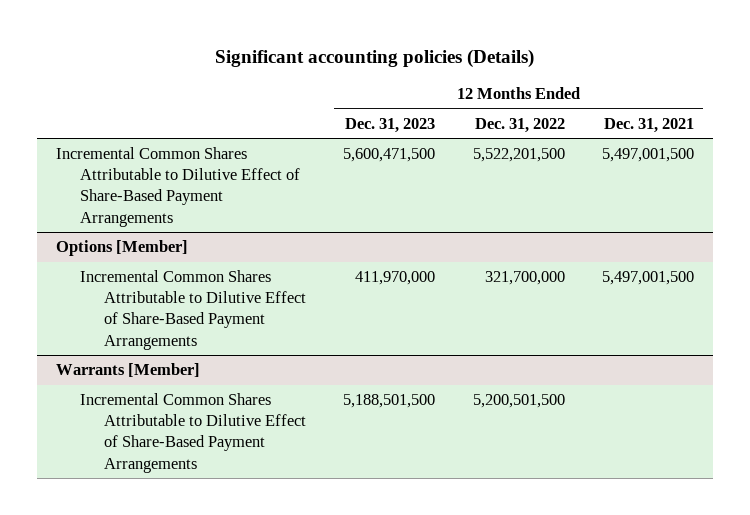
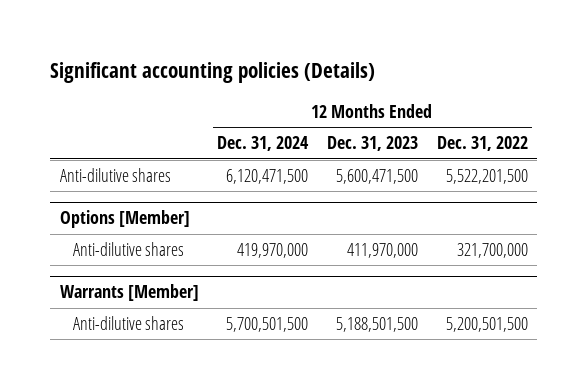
- | 12 Months Ended Dec. 31, 2023 | 12 Months Ended Dec. 31, 2022 | 12 Months Ended Dec. 31, 2021
+ | 12 Months Ended Dec. 31, 2024 | 12 Months Ended Dec. 31, 2023 | 12 Months Ended Dec. 31, 2022
- Incremental Common Shares Attributable to Dilutive Effect of Share-Based Payment Arrangements | 5,600,471,500 | 5,522,201,500 | 5,497,001,500
+ Anti-dilutive shares | 6,120,471,500 | 5,600,471,500 | 5,522,201,500
@ Options [Member]
- Incremental Common Shares Attributable to Dilutive Effect of Share-Based Payment Arrangements | 411,970,000 | 321,700,000 | 5,497,001,500
+ Anti-dilutive shares | 419,970,000 | 411,970,000 | 321,700,000
@ Warrants [Member]
- Incremental Common Shares Attributable to Dilutive Effect of Share-Based Payment Arrangements | 5,188,501,500 | 5,200,501,500 |
+ Anti-dilutive shares | 5,700,501,500 | 5,188,501,500 | 5,200,501,500

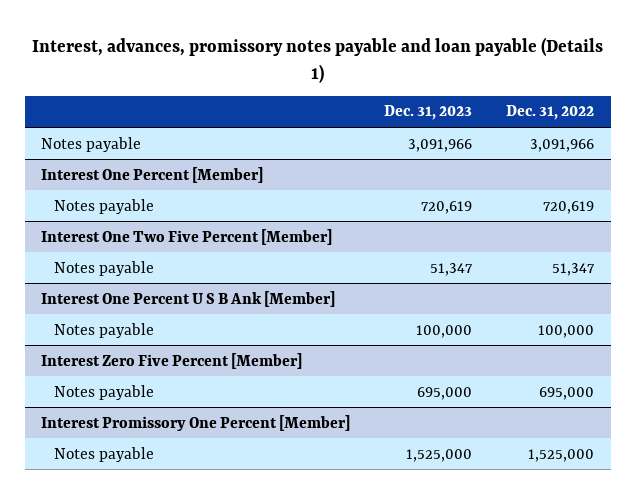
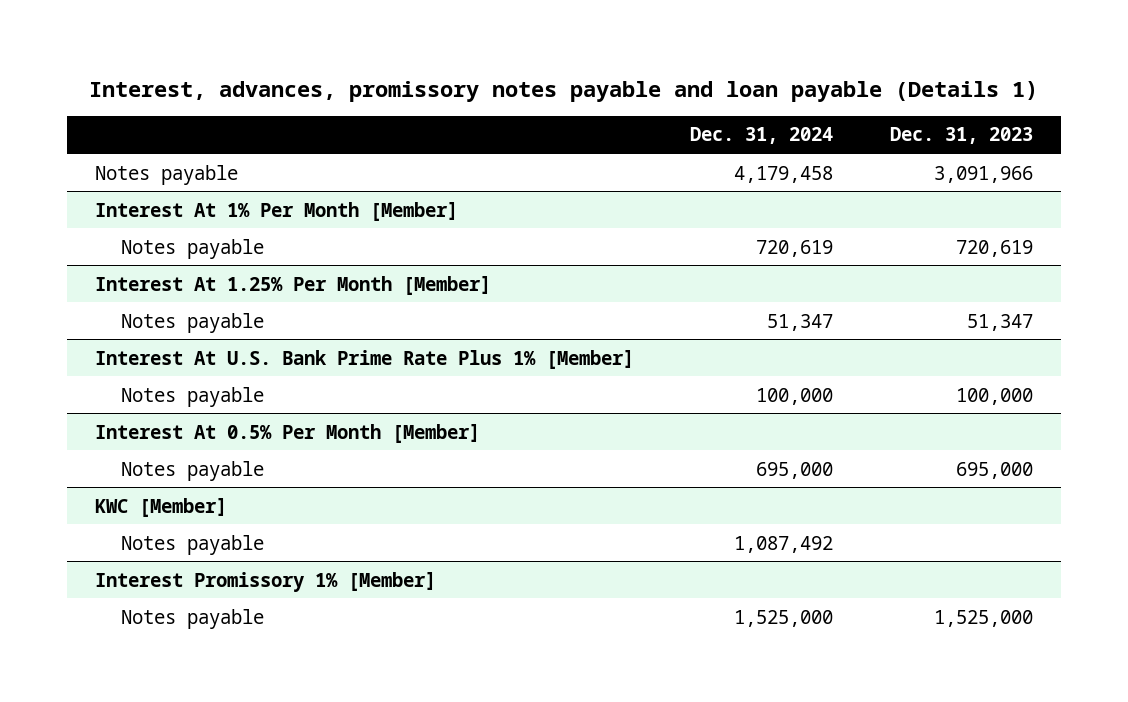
- | Dec. 31, 2023 | Dec. 31, 2022
+ | Dec. 31, 2024 | Dec. 31, 2023
- Interest One Percent [Member]
+ Interest At 1% Per Month [Member]
- Interest One Two Five Percent [Member]
+ Interest At 1.25% Per Month [Member]
- Interest One Percent U S B Ank [Member]
+ Interest At U.S. Bank Prime Rate Plus 1% [Member]
- Interest Zero Five Percent [Member]
+ Interest At 0.5% Per Month [Member]
- Interest Promissory One Percent [Member]
+ KWC [Member]
+ Notes payable | 1,087,492 |
+ Interest Promissory 1% [Member]

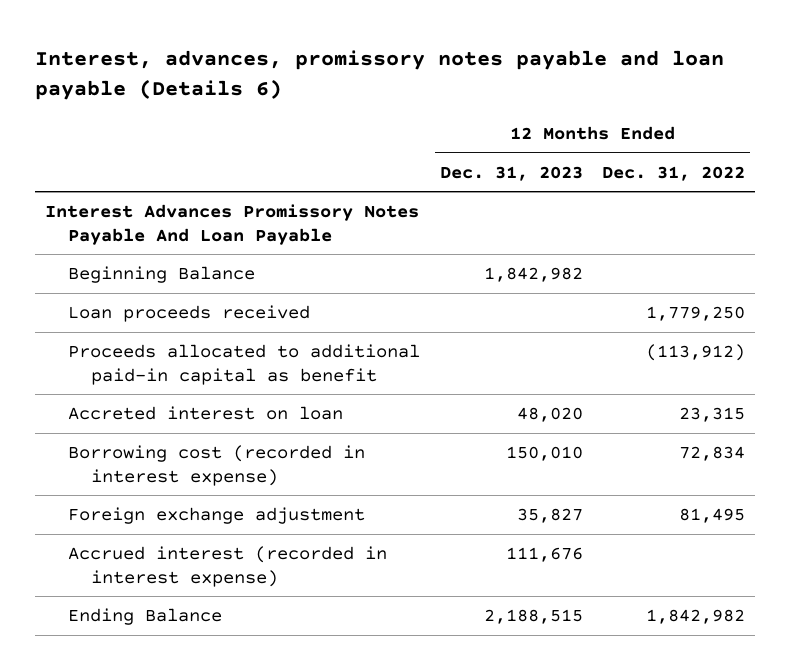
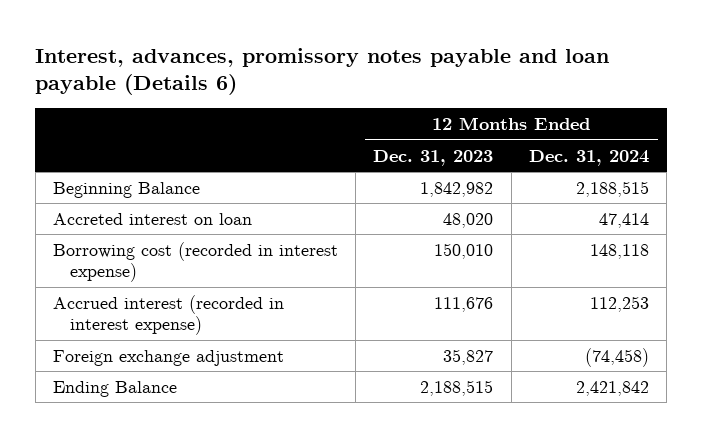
- | 12 Months Ended Dec. 31, 2023 | 12 Months Ended Dec. 31, 2022
+ | 12 Months Ended Dec. 31, 2023 | 12 Months Ended Dec. 31, 2024
- Interest Advances Promissory Notes Payable And Loan Payable
- Loan proceeds received | | 1,779,250
- Proceeds allocated to additional paid-in capital as benefit | | (113,912)
moved down: Foreign exchange adjustment | 35,827 | (74,458)

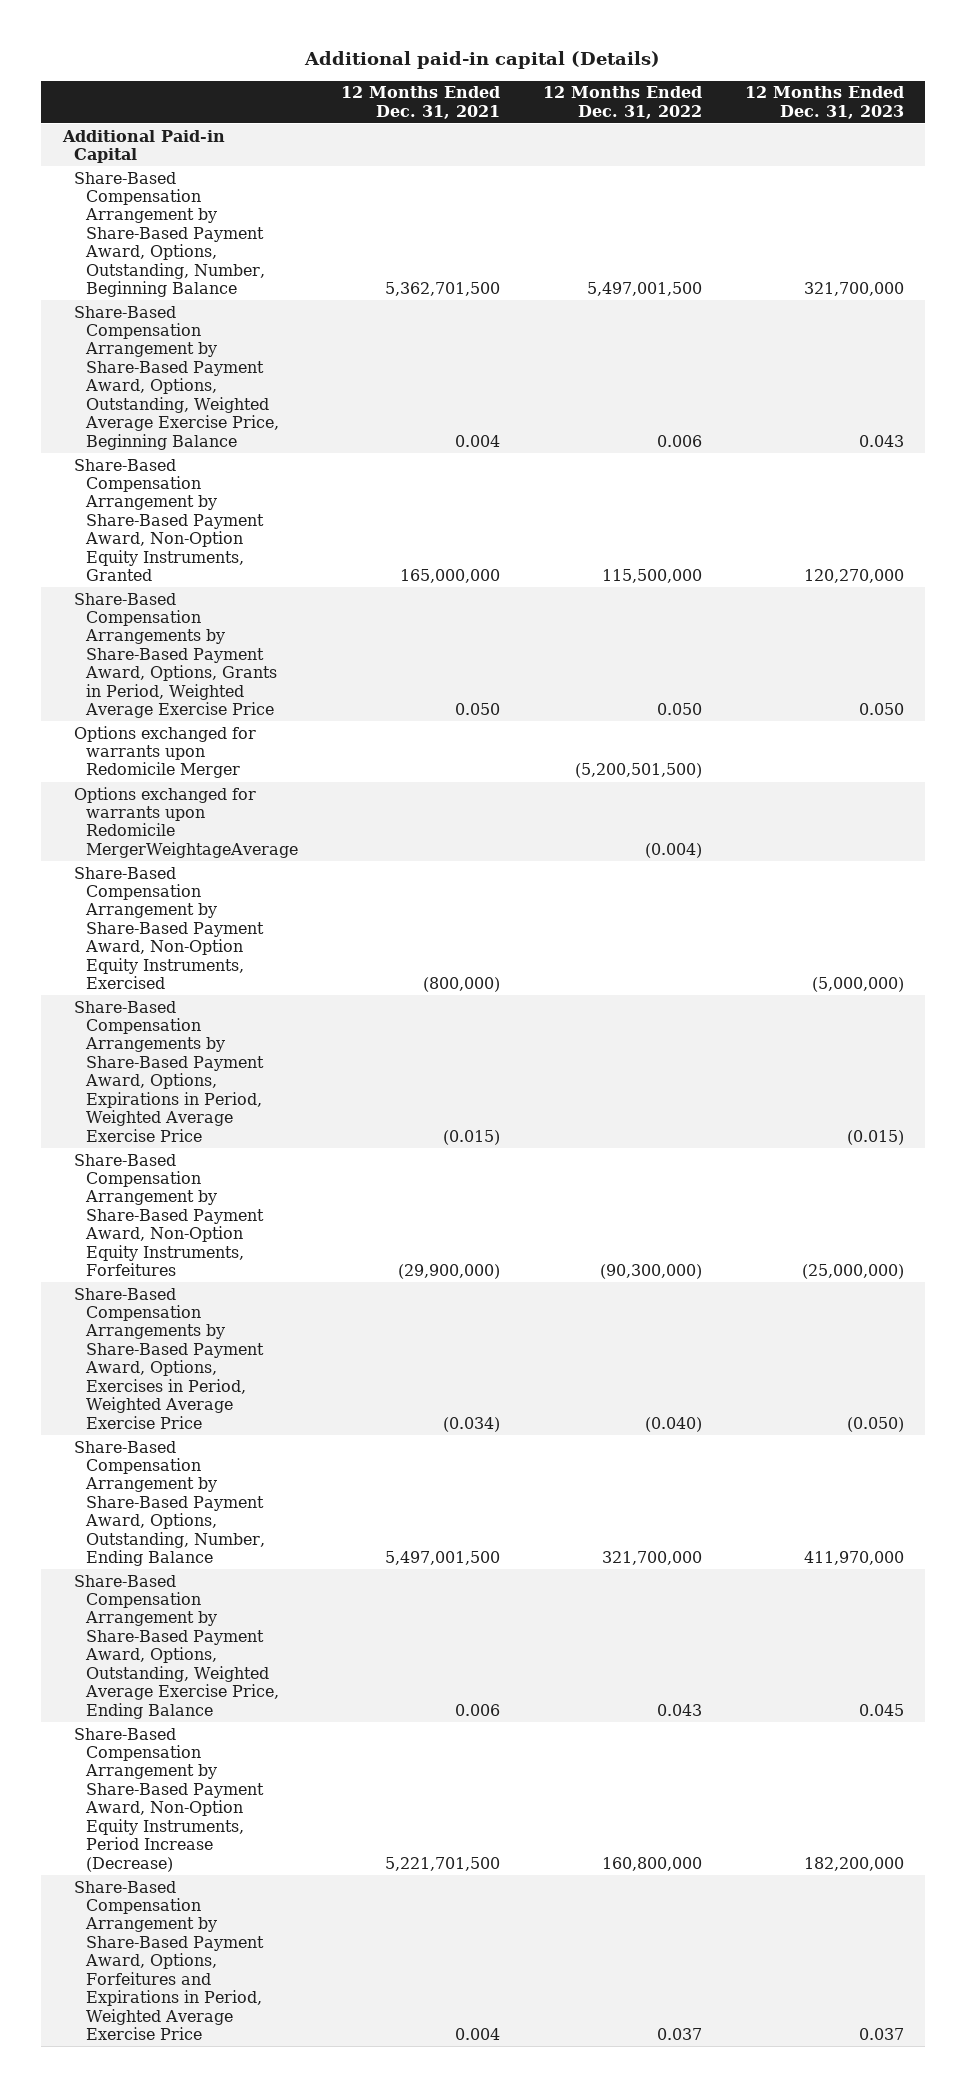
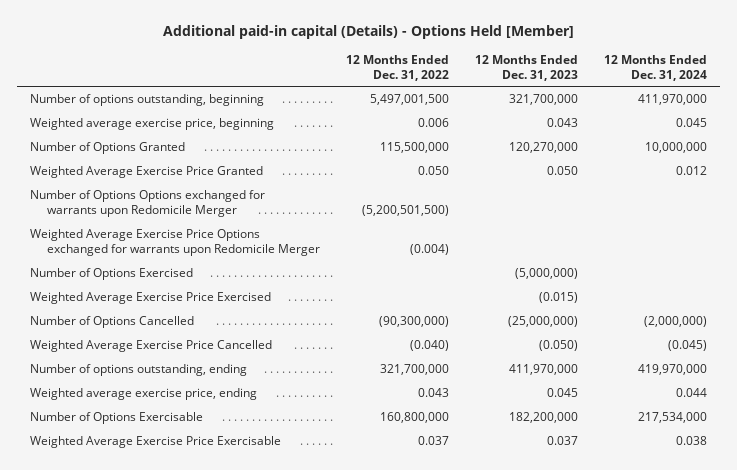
- Additional paid-in capital (Details)
+ Additional paid-in capital (Details) - Options Held [Member]
- | 12 Months Ended Dec. 31, 2021 | 12 Months Ended Dec. 31, 2022 | 12 Months Ended Dec. 31, 2023
+ | 12 Months Ended Dec. 31, 2022 | 12 Months Ended Dec. 31, 2023 | 12 Months Ended Dec. 31, 2024
- Additional Paid-in Capital
- Share-Based Compensation Arrangement by Share-Based Payment Award, Options, Outstanding, Number, Beginning Balance | 5,362,701,500 | 5,497,001,500 | 321,700,000
- Share-Based Compensation Arrangement by Share-Based Payment Award, Options, Outstanding, Weighted Average Exercise Price, Beginning Balance | 0.004 | 0.006 | 0.043
- Share-Based Compensation Arrangement by Share-Based Payment Award, Non-Option Equity Instruments, Granted | 165,000,000 | 115,500,000 | 120,270,000
- Share-Based Compensation Arrangements by Share-Based Payment Award, Options, Grants in Period, Weighted Average Exercise Price | 0.050 | 0.050 | 0.050
- Options exchanged for warrants upon Redomicile Merger | | (5,200,501,500) |
- Options exchanged for warrants upon Redomicile MergerWeightageAverage | | (0.004) |
- Share-Based Compensation Arrangement by Share-Based Payment Award, Non-Option Equity Instruments, Exercised | (800,000) | | (5,000,000)
- Share-Based Compensation Arrangements by Share-Based Payment Award, Options, Expirations in Period, Weighted Average Exercise Price | (0.015) | | (0.015)
- Share-Based Compensation Arrangement by Share-Based Payment Award, Non-Option Equity Instruments, Forfeitures | (29,900,000) | (90,300,000) | (25,000,000)
- Share-Based Compensation Arrangements by Share-Based Payment Award, Options, Exercises in Period, Weighted Average Exercise Price | (0.034) | (0.040) | (0.050)
- Share-Based Compensation Arrangement by Share-Based Payment Award, Options, Outstanding, Number, Ending Balance | 5,497,001,500 | 321,700,000 | 411,970,000
- Share-Based Compensation Arrangement by Share-Based Payment Award, Options, Outstanding, Weighted Average Exercise Price, Ending Balance | 0.006 | 0.043 | 0.045
- Share-Based Compensation Arrangement by Share-Based Payment Award, Non-Option Equity Instruments, Period Increase (Decrease) | 5,221,701,500 | 160,800,000 | 182,200,000
- Share-Based Compensation Arrangement by Share-Based Payment Award, Options, Forfeitures and Expirations in Period, Weighted Average Exercise Price | 0.004 | 0.037 | 0.037
+ Number of options outstanding, beginning | 5,497,001,500 | 321,700,000 | 411,970,000
+ Weighted average exercise price, beginning | 0.006 | 0.043 | 0.045
+ Number of Options Granted | 115,500,000 | 120,270,000 | 10,000,000
+ Weighted Average Exercise Price Granted | 0.050 | 0.050 | 0.012
+ Number of Options Options exchanged for warrants upon Redomicile Merger | (5,200,501,500) | |
+ Weighted Average Exercise Price Options exchanged for warrants upon Redomicile Merger | (0.004) | |
+ Number of Options Exercised | | (5,000,000) |
+ Weighted Average Exercise Price Exercised | | (0.015) |
+ Number of Options Cancelled | (90,300,000) | (25,000,000) | (2,000,000)
+ Weighted Average Exercise Price Cancelled | (0.040) | (0.050) | (0.045)
+ Number of options outstanding, ending | 321,700,000 | 411,970,000 | 419,970,000
+ Weighted average exercise price, ending | 0.043 | 0.045 | 0.044
+ Number of Options Exercisable | 160,800,000 | 182,200,000 | 217,534,000
+ Weighted Average Exercise Price Exercisable | 0.037 | 0.037 | 0.038

